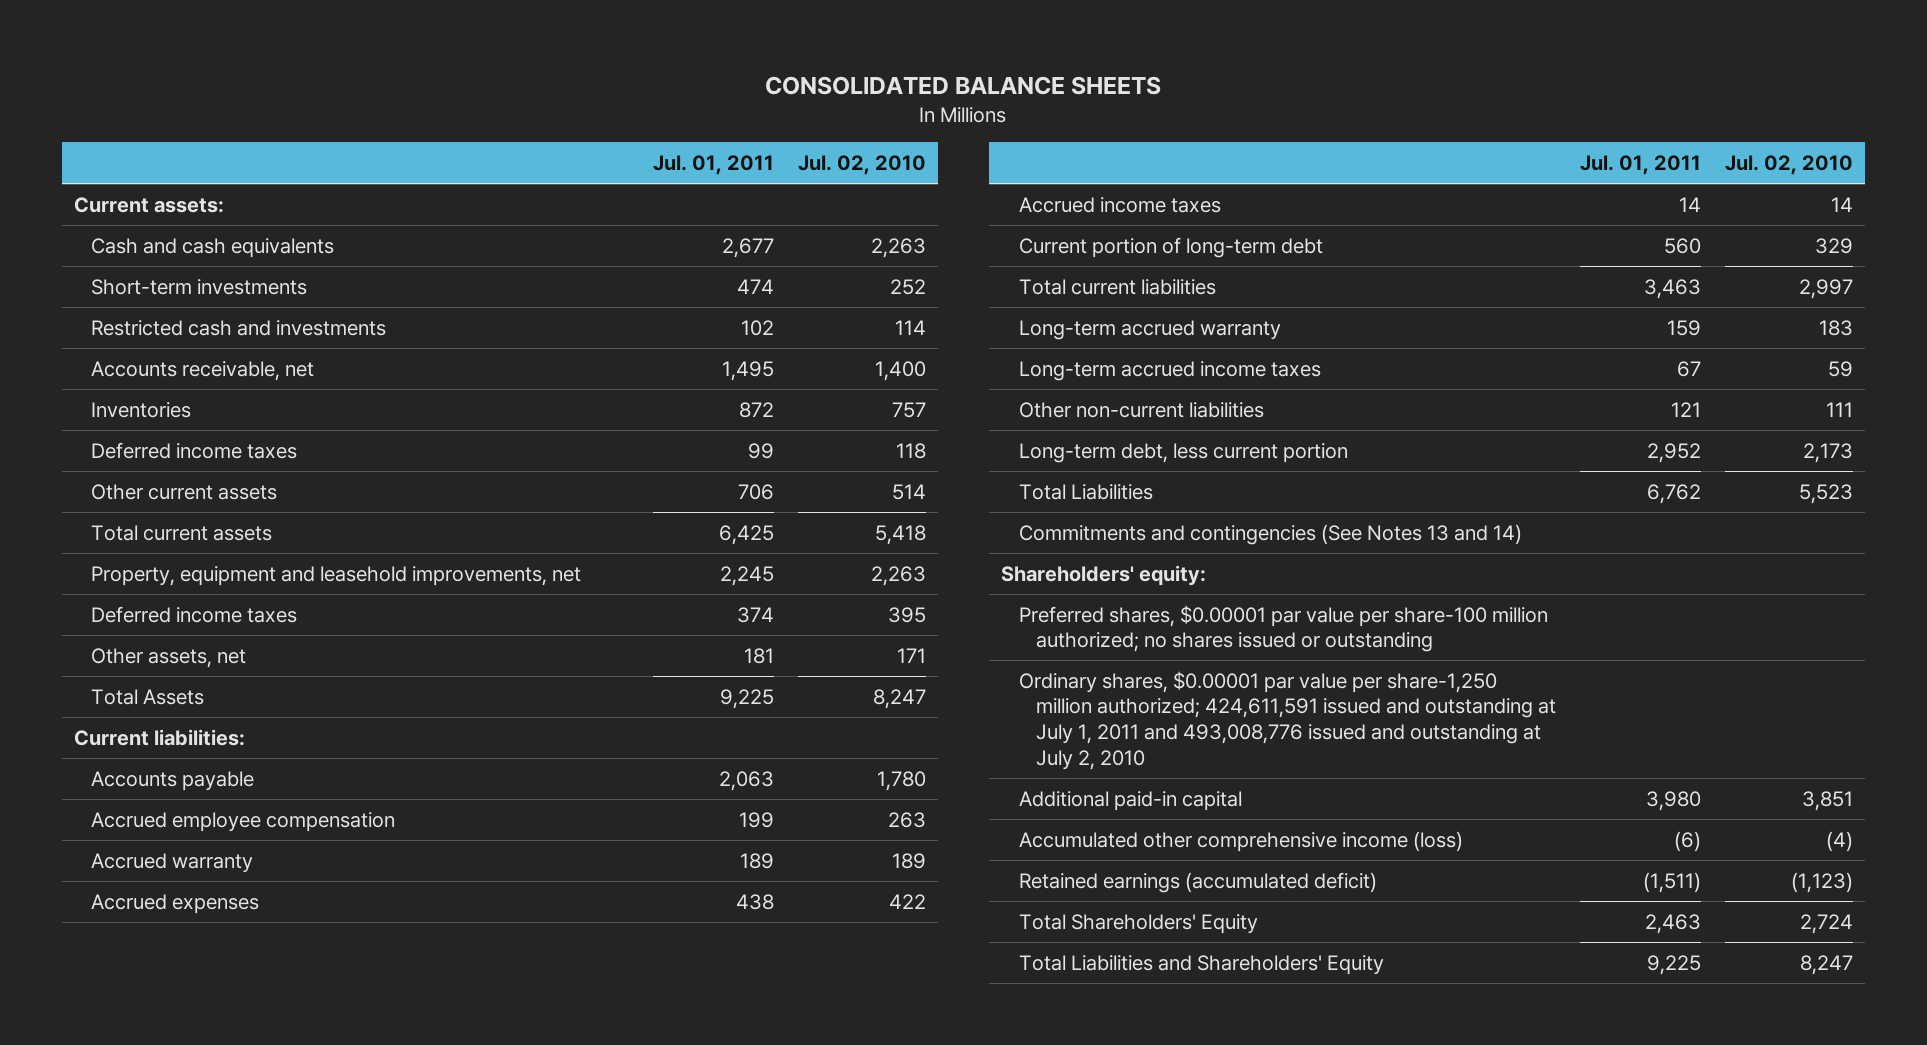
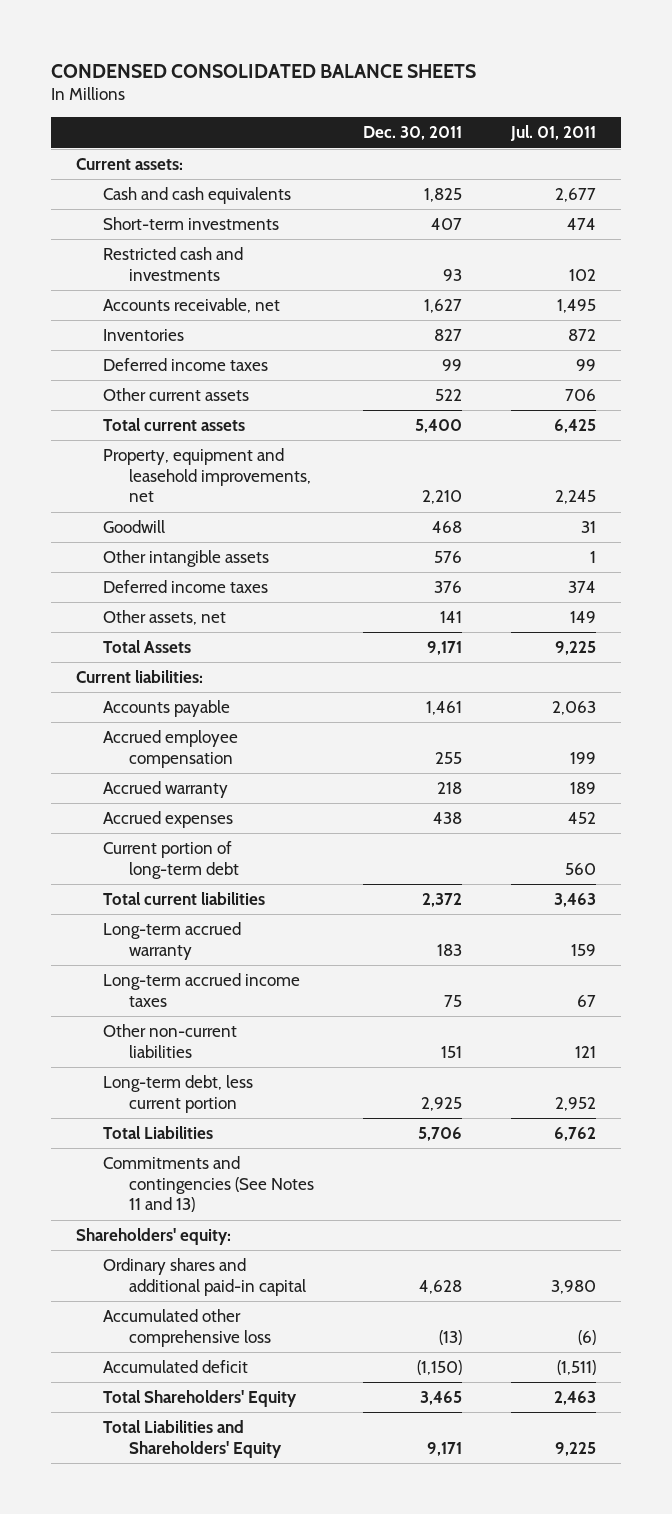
- CONSOLIDATED BALANCE SHEETS
+ CONDENSED CONSOLIDATED BALANCE SHEETS
- | Jul. 01, 2011 | Jul. 02, 2010
+ | Dec. 30, 2011 | Jul. 01, 2011
+ Goodwill | 468 | 31
+ Other intangible assets | 576 | 1
- Other assets, net | 181 | 171
+ Other assets, net | 141 | 149
- Accrued expenses | 438 | 422
- Accrued income taxes | 14 | 14
+ Accrued expenses | 438 | 452
- Commitments and contingencies (See Notes 13 and 14)
+ Commitments and contingencies (See Notes 11 and 13)
- Preferred shares, $0.00001 par value per share-100 million authorized; no shares issued or outstanding
- Ordinary shares, $0.00001 par value per share-1,250 million authorized; 424,611,591 issued and outstanding at July 1, 2011 and 493,008,776 issued and outstanding at July 2, 2010
- Additional paid-in capital | 3,980 | 3,851
- Accumulated other comprehensive income (loss) | (6) | (4)
- Retained earnings (accumulated deficit) | (1,511) | (1,123)
+ Ordinary shares and additional paid-in capital | 4,628 | 3,980
+ Accumulated other comprehensive loss | (13) | (6)
+ Accumulated deficit | (1,150) | (1,511)

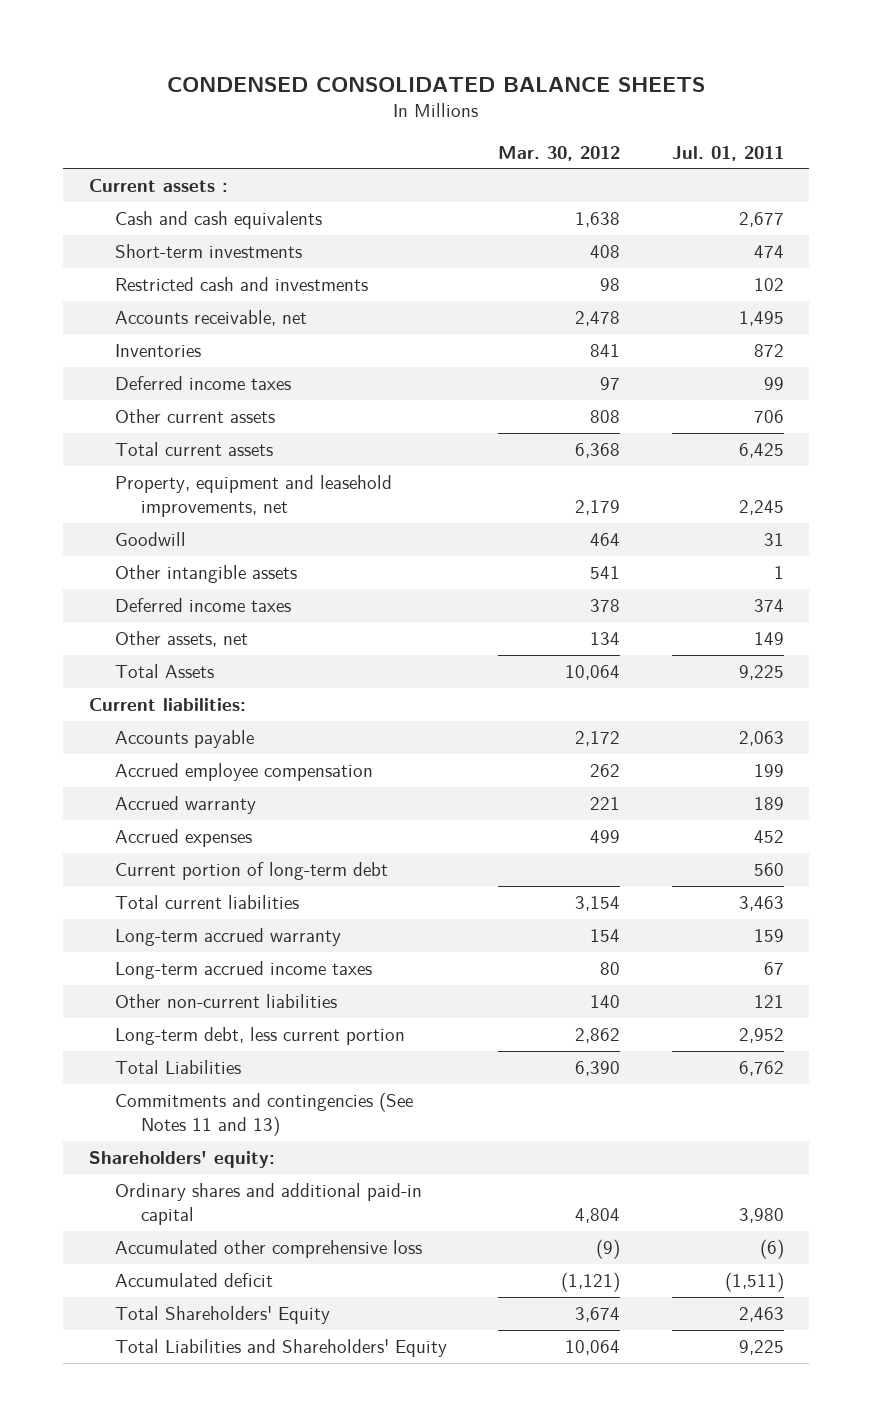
- | Dec. 30, 2011 | Jul. 01, 2011
+ | Mar. 30, 2012 | Jul. 01, 2011
- Current assets:
+ Current assets :

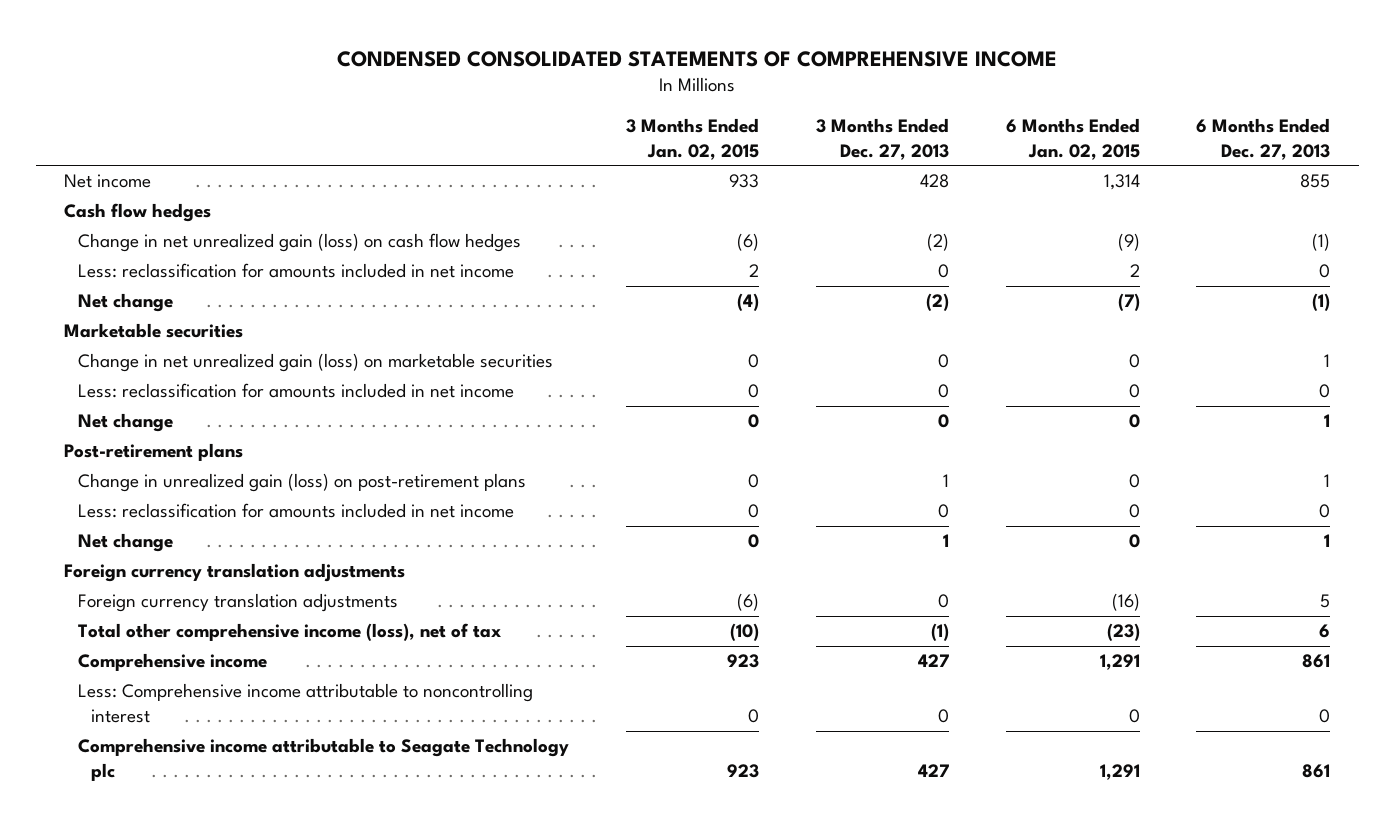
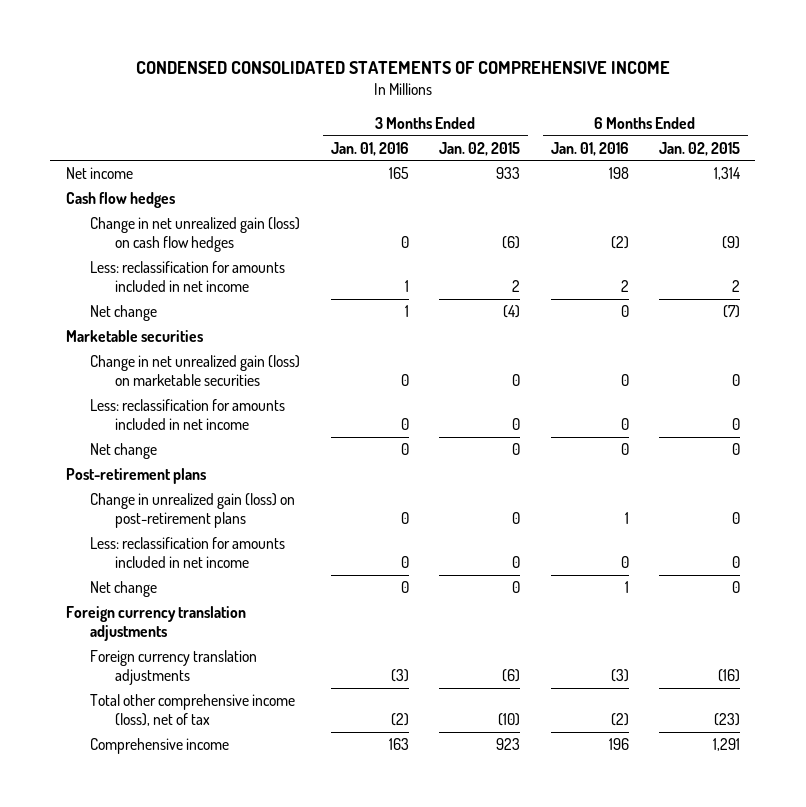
- | 3 Months Ended Jan. 02, 2015 | 3 Months Ended Dec. 27, 2013 | 6 Months Ended Jan. 02, 2015 | 6 Months Ended Dec. 27, 2013
+ | 3 Months Ended Jan. 01, 2016 | 3 Months Ended Jan. 02, 2015 | 6 Months Ended Jan. 01, 2016 | 6 Months Ended Jan. 02, 2015
- Less: Comprehensive income attributable to noncontrolling interest | 0 | 0 | 0 | 0
- Comprehensive income attributable to Seagate Technology plc | 923 | 427 | 1,291 | 861

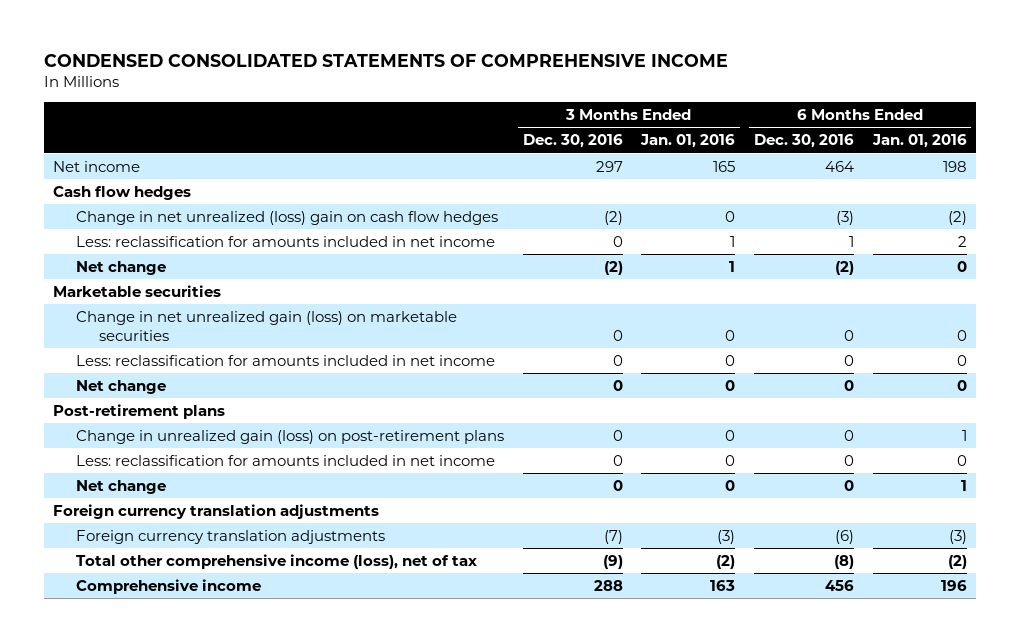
- | 3 Months Ended Jan. 01, 2016 | 3 Months Ended Jan. 02, 2015 | 6 Months Ended Jan. 01, 2016 | 6 Months Ended Jan. 02, 2015
+ | 3 Months Ended Dec. 30, 2016 | 3 Months Ended Jan. 01, 2016 | 6 Months Ended Dec. 30, 2016 | 6 Months Ended Jan. 01, 2016
- Change in net unrealized gain (loss) on cash flow hedges | 0 | (6) | (2) | (9)
+ Change in net unrealized (loss) gain on cash flow hedges | (2) | 0 | (3) | (2)

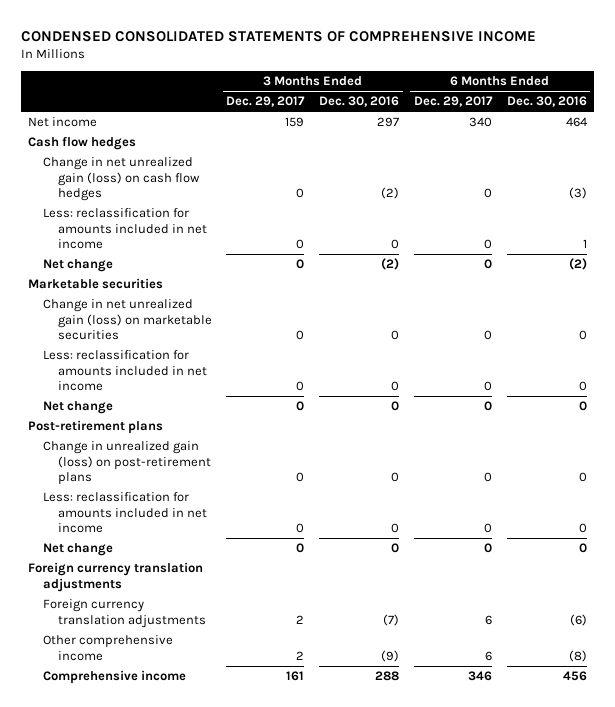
- | 3 Months Ended Dec. 30, 2016 | 3 Months Ended Jan. 01, 2016 | 6 Months Ended Dec. 30, 2016 | 6 Months Ended Jan. 01, 2016
+ | 3 Months Ended Dec. 29, 2017 | 3 Months Ended Dec. 30, 2016 | 6 Months Ended Dec. 29, 2017 | 6 Months Ended Dec. 30, 2016
- Change in net unrealized (loss) gain on cash flow hedges | (2) | 0 | (3) | (2)
+ Change in net unrealized gain (loss) on cash flow hedges | 0 | (2) | 0 | (3)
- Total other comprehensive income (loss), net of tax | (9) | (2) | (8) | (2)
+ Other comprehensive income | 2 | (9) | 6 | (8)

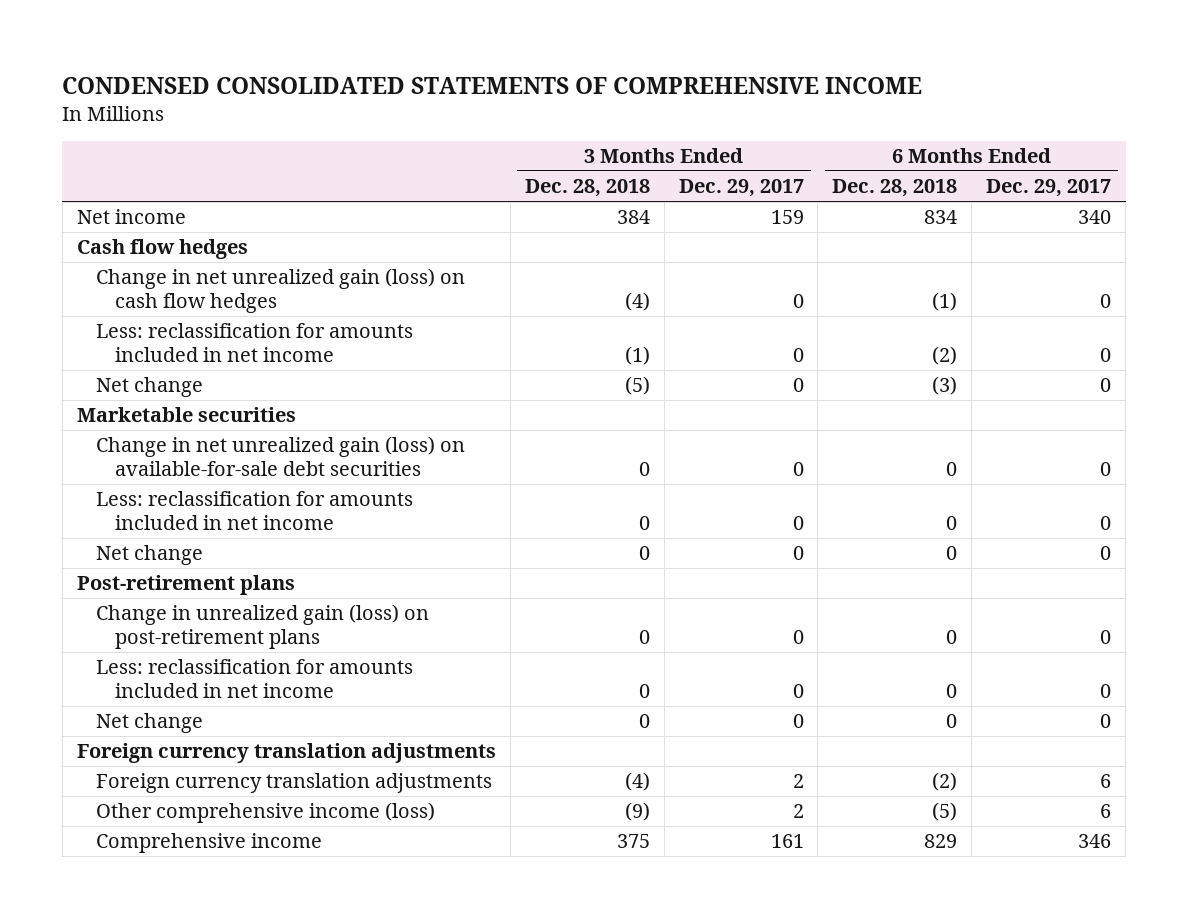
- | 3 Months Ended Dec. 29, 2017 | 3 Months Ended Dec. 30, 2016 | 6 Months Ended Dec. 29, 2017 | 6 Months Ended Dec. 30, 2016
+ | 3 Months Ended Dec. 28, 2018 | 3 Months Ended Dec. 29, 2017 | 6 Months Ended Dec. 28, 2018 | 6 Months Ended Dec. 29, 2017
- Change in net unrealized gain (loss) on marketable securities | 0 | 0 | 0 | 0
+ Change in net unrealized gain (loss) on available-for-sale debt securities | 0 | 0 | 0 | 0
- Other comprehensive income | 2 | (9) | 6 | (8)
+ Other comprehensive income (loss) | (9) | 2 | (5) | 6

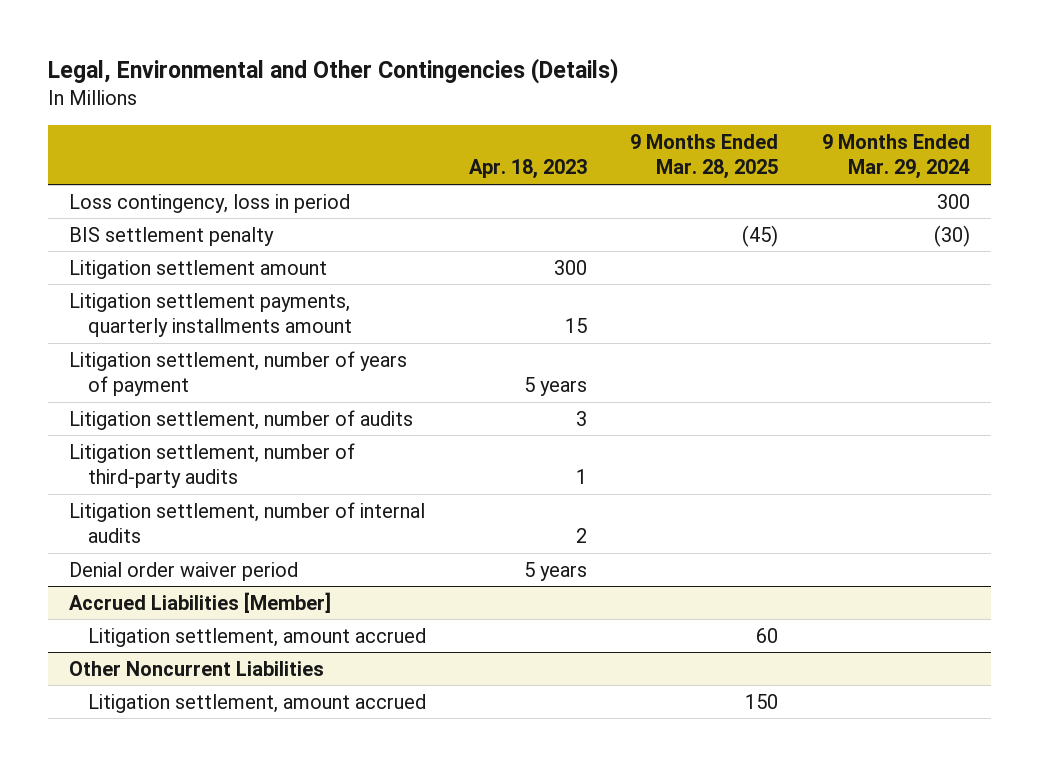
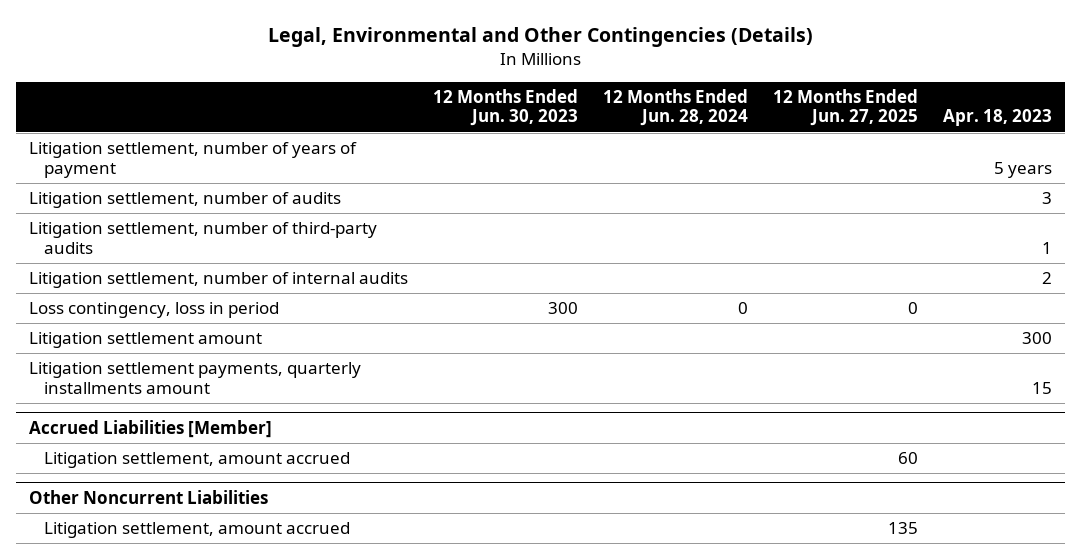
- | Apr. 18, 2023 | 9 Months Ended Mar. 28, 2025 | 9 Months Ended Mar. 29, 2024
+ | 12 Months Ended Jun. 30, 2023 | 12 Months Ended Jun. 28, 2024 | 12 Months Ended Jun. 27, 2025 | Apr. 18, 2023
- BIS settlement penalty | | (45) | (30)
- Denial order waiver period | 5 years | |
moved down: Loss contingency, loss in period | 300 | 0 | 0 |
moved down: Litigation settlement amount | | | | 300
moved down: Litigation settlement payments, quarterly installments amount | | | | 15

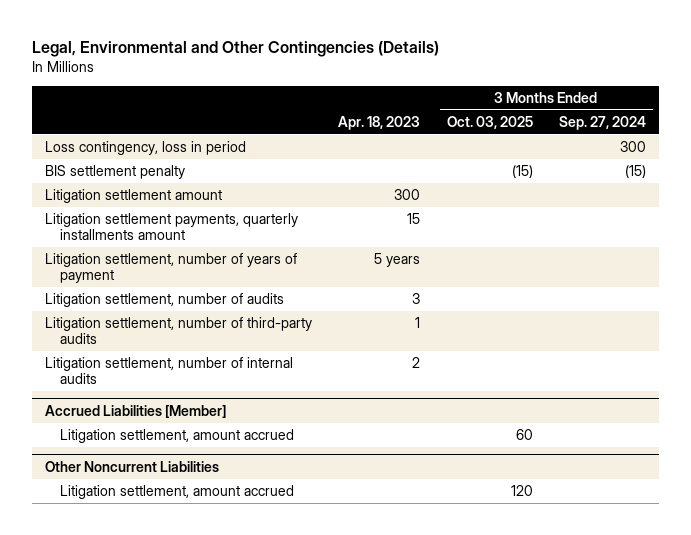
- | 12 Months Ended Jun. 30, 2023 | 12 Months Ended Jun. 28, 2024 | 12 Months Ended Jun. 27, 2025 | Apr. 18, 2023
+ | Apr. 18, 2023 | 3 Months Ended Oct. 03, 2025 | 3 Months Ended Sep. 27, 2024
moved up: Loss contingency, loss in period | | | 300
+ BIS settlement penalty | | (15) | (15)
moved up: Litigation settlement amount | 300 | |
moved up: Litigation settlement payments, quarterly installments amount | 15 | |

